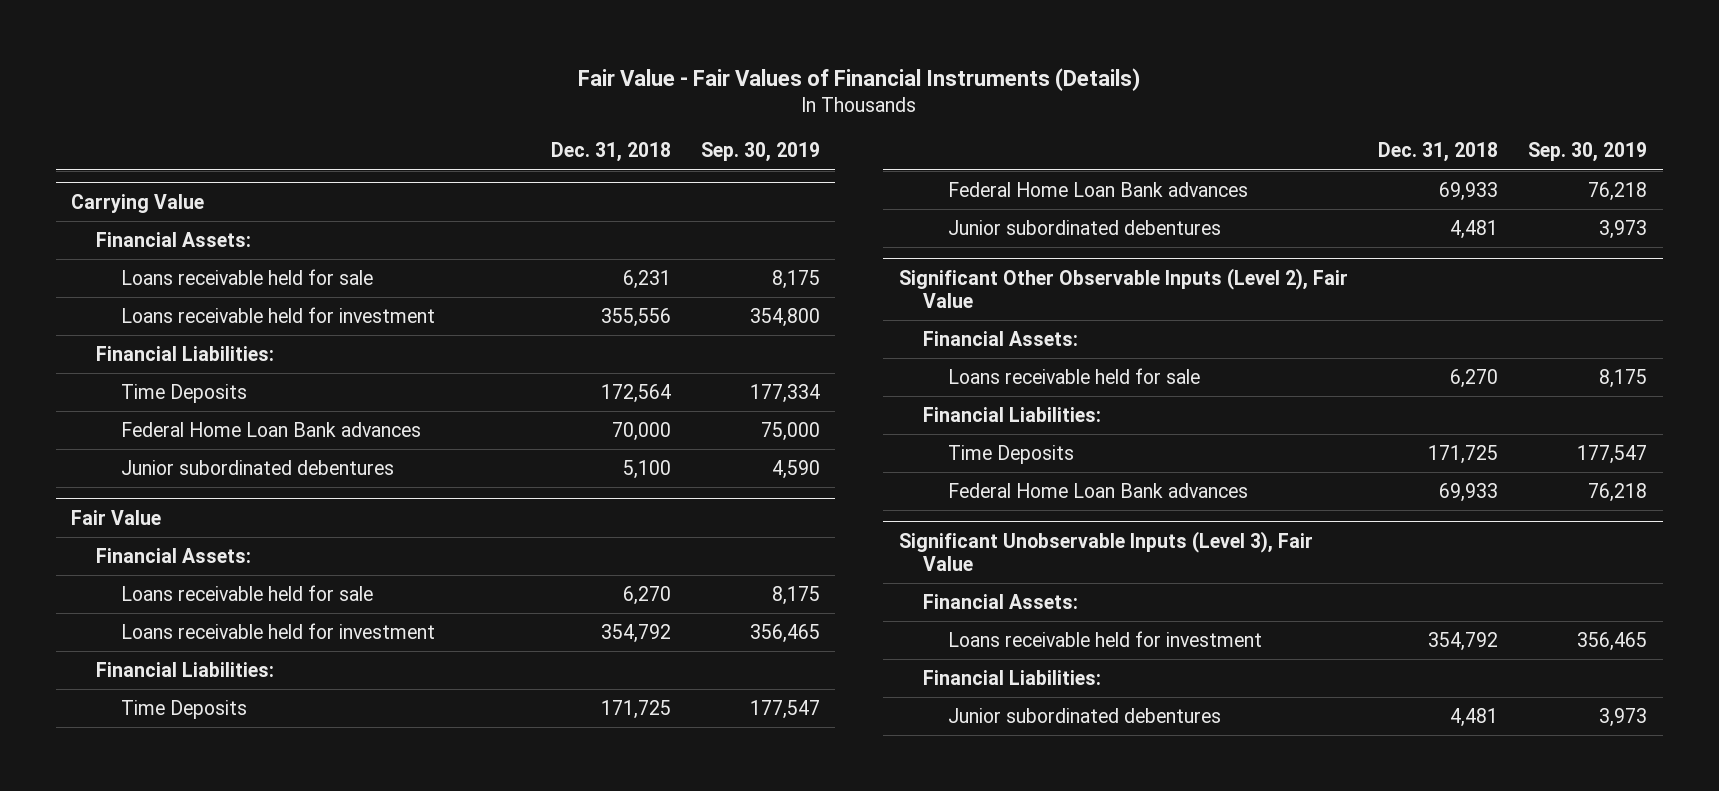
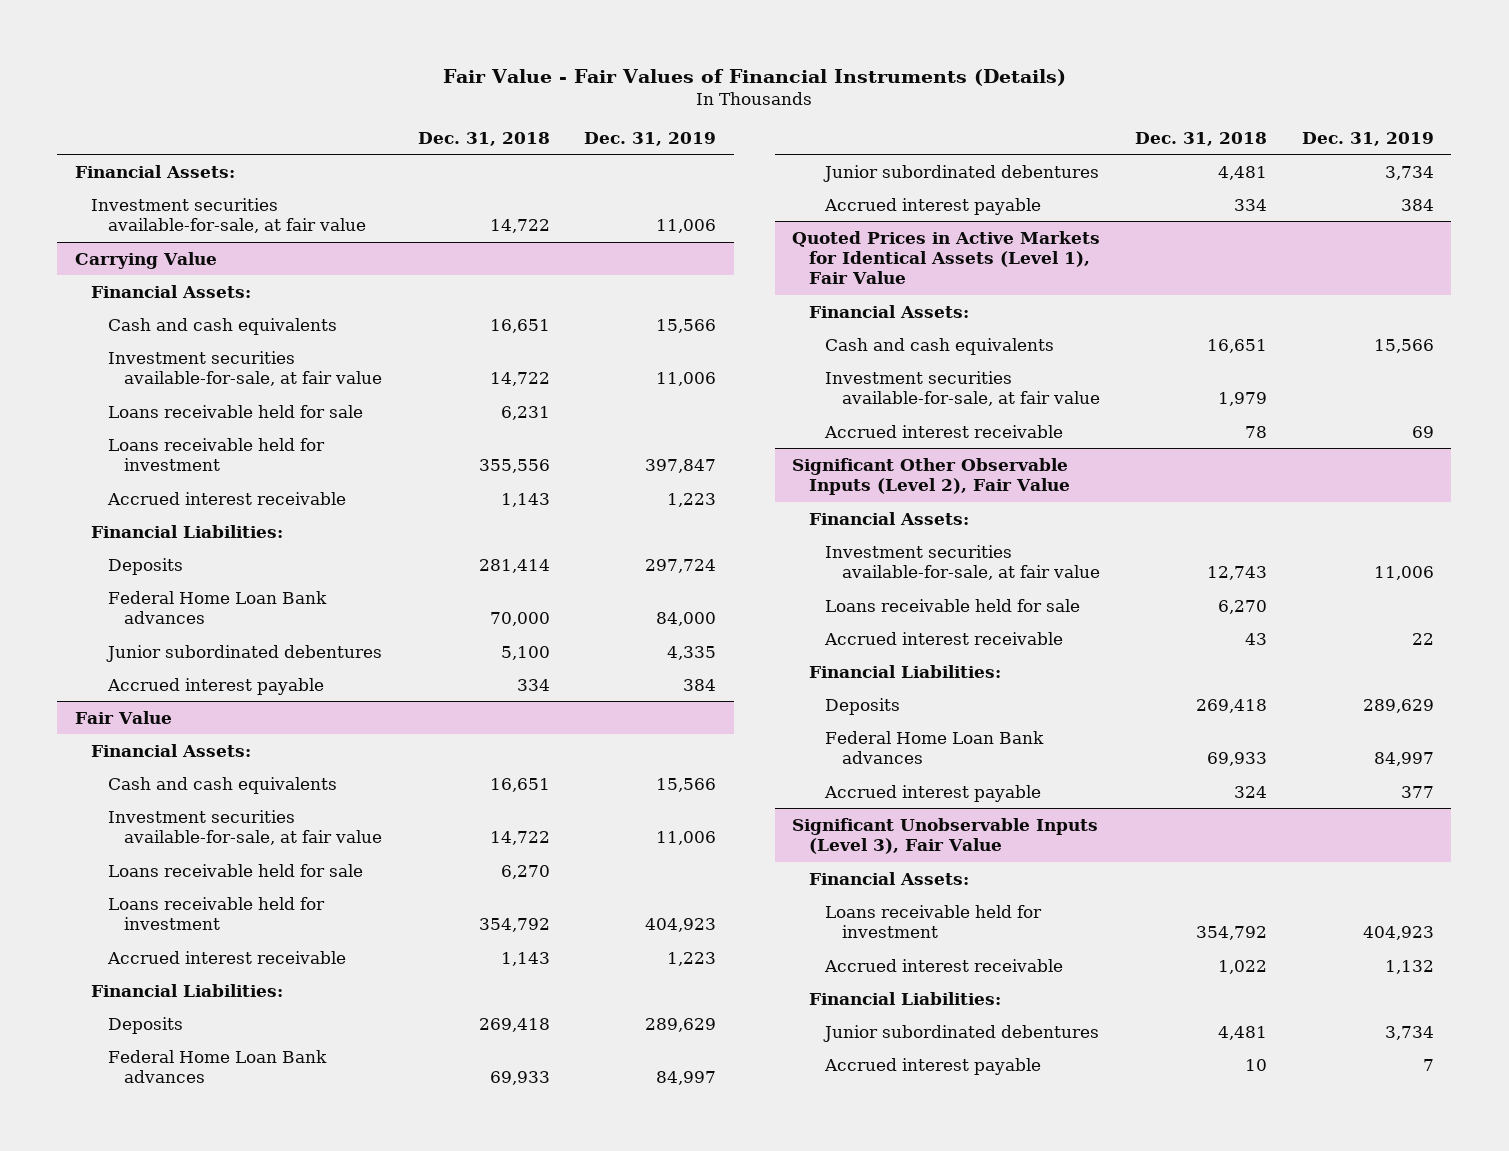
- | Dec. 31, 2018 | Sep. 30, 2019
+ | Dec. 31, 2018 | Dec. 31, 2019
+ Financial Assets:
+ Investment securities available-for-sale, at fair value | 14,722 | 11,006
@ Carrying Value
+ Cash and cash equivalents | 16,651 | 15,566
+ Investment securities available-for-sale, at fair value | 14,722 | 11,006
+ Accrued interest receivable | 1,143 | 1,223
- Time Deposits | 172,564 | 177,334
+ Deposits | 281,414 | 297,724
+ Accrued interest payable | 334 | 384
@ Fair Value
+ Cash and cash equivalents | 16,651 | 15,566
+ Investment securities available-for-sale, at fair value | 14,722 | 11,006
+ Accrued interest receivable | 1,143 | 1,223
- Time Deposits | 171,725 | 177,547
+ Deposits | 269,418 | 289,629
+ Accrued interest payable | 334 | 384
+ Quoted Prices in Active Markets for Identical Assets (Level 1), Fair Value
+ Financial Assets:
+ Cash and cash equivalents | 16,651 | 15,566
+ Investment securities available-for-sale, at fair value | 1,979 |
+ Accrued interest receivable | 78 | 69
@ Significant Other Observable Inputs (Level 2), Fair Value
+ Investment securities available-for-sale, at fair value | 12,743 | 11,006
+ Accrued interest receivable | 43 | 22
- Time Deposits | 171,725 | 177,547
+ Deposits | 269,418 | 289,629
+ Accrued interest payable | 324 | 377
@ Significant Unobservable Inputs (Level 3), Fair Value
+ Accrued interest receivable | 1,022 | 1,132
+ Accrued interest payable | 10 | 7

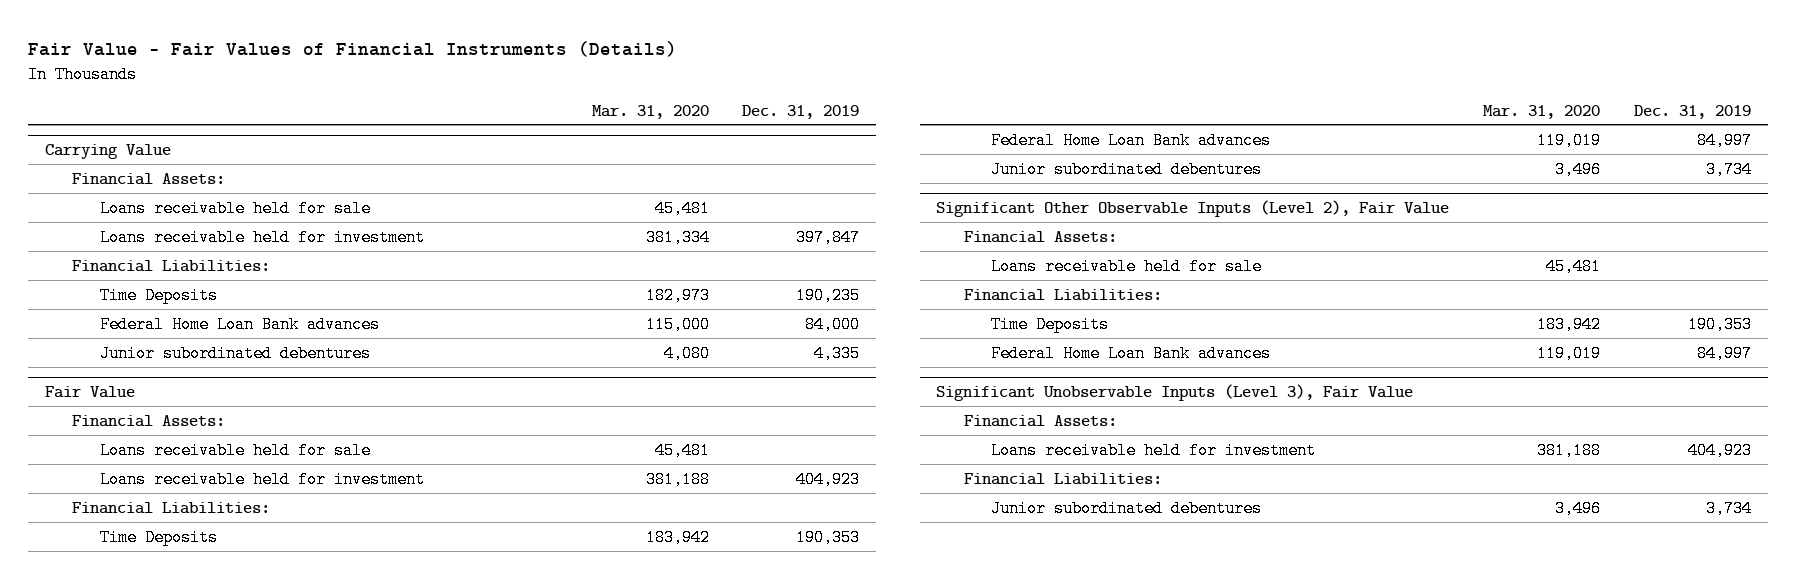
- | Dec. 31, 2018 | Dec. 31, 2019
+ | Mar. 31, 2020 | Dec. 31, 2019
- Financial Assets:
- Investment securities available-for-sale, at fair value | 14,722 | 11,006
@ Carrying Value
- Cash and cash equivalents | 16,651 | 15,566
- Investment securities available-for-sale, at fair value | 14,722 | 11,006
- Accrued interest receivable | 1,143 | 1,223
- Deposits | 281,414 | 297,724
+ Time Deposits | 182,973 | 190,235
- Accrued interest payable | 334 | 384
@ Fair Value
- Cash and cash equivalents | 16,651 | 15,566
- Investment securities available-for-sale, at fair value | 14,722 | 11,006
- Accrued interest receivable | 1,143 | 1,223
- Deposits | 269,418 | 289,629
+ Time Deposits | 183,942 | 190,353
- Accrued interest payable | 334 | 384
- Quoted Prices in Active Markets for Identical Assets (Level 1), Fair Value
- Financial Assets:
- Cash and cash equivalents | 16,651 | 15,566
- Investment securities available-for-sale, at fair value | 1,979 |
- Accrued interest receivable | 78 | 69
@ Significant Other Observable Inputs (Level 2), Fair Value
- Investment securities available-for-sale, at fair value | 12,743 | 11,006
- Accrued interest receivable | 43 | 22
- Deposits | 269,418 | 289,629
+ Time Deposits | 183,942 | 190,353
- Accrued interest payable | 324 | 377
@ Significant Unobservable Inputs (Level 3), Fair Value
- Accrued interest receivable | 1,022 | 1,132
- Accrued interest payable | 10 | 7

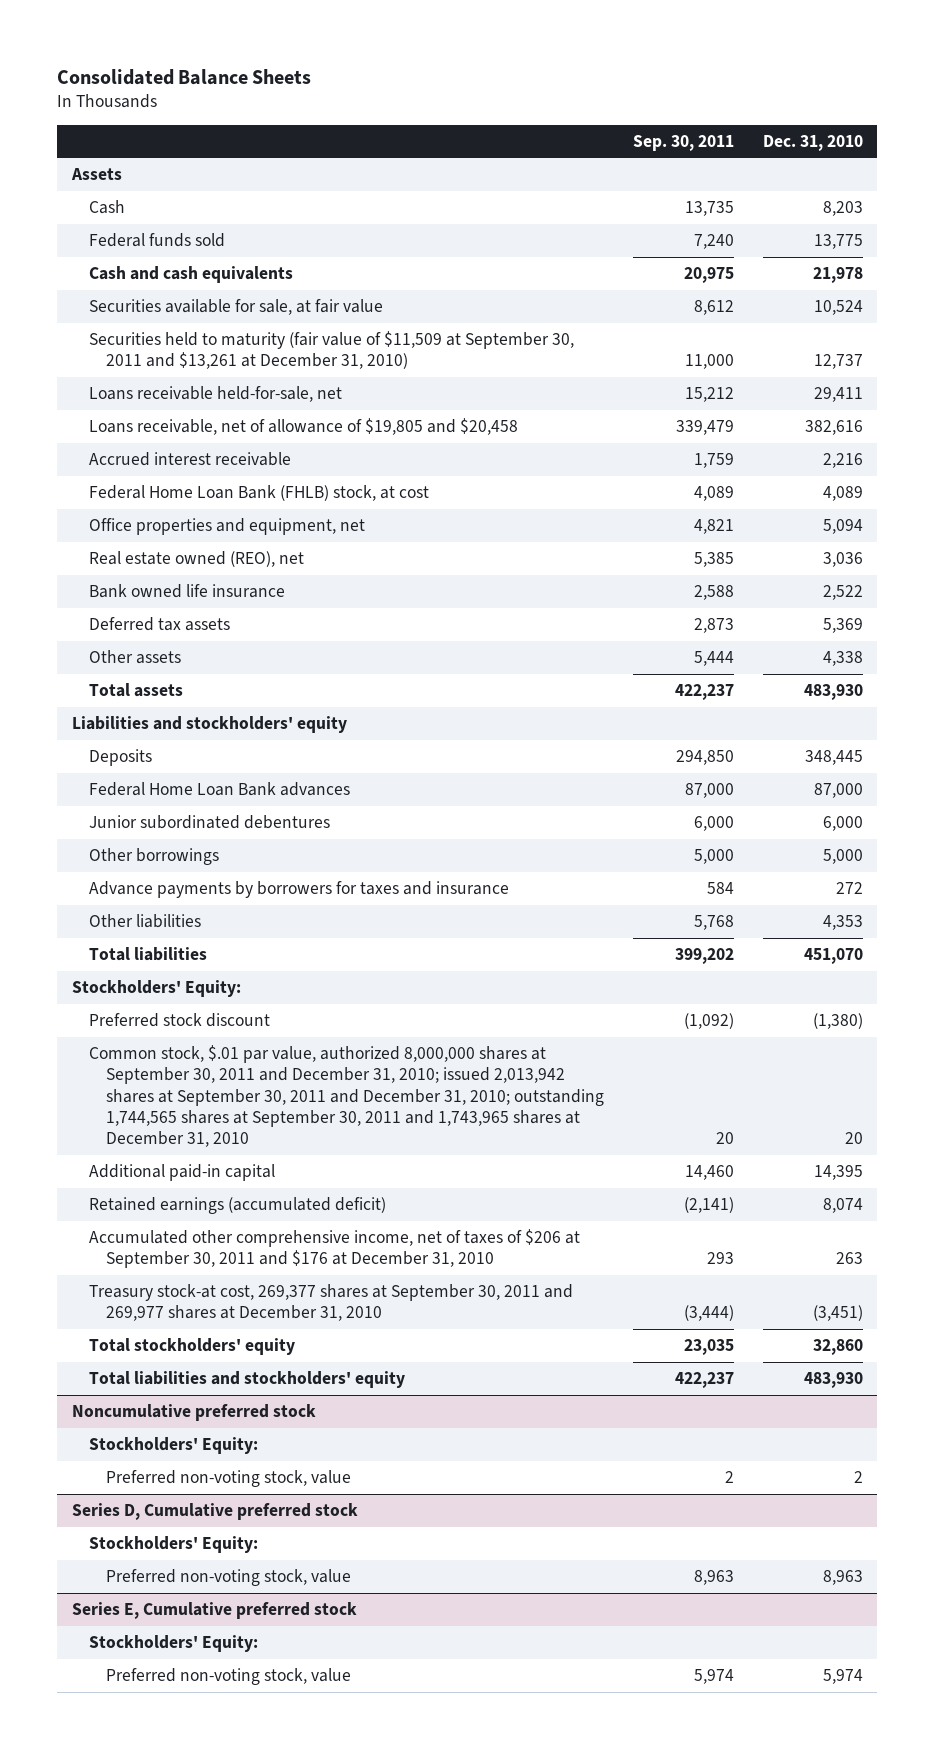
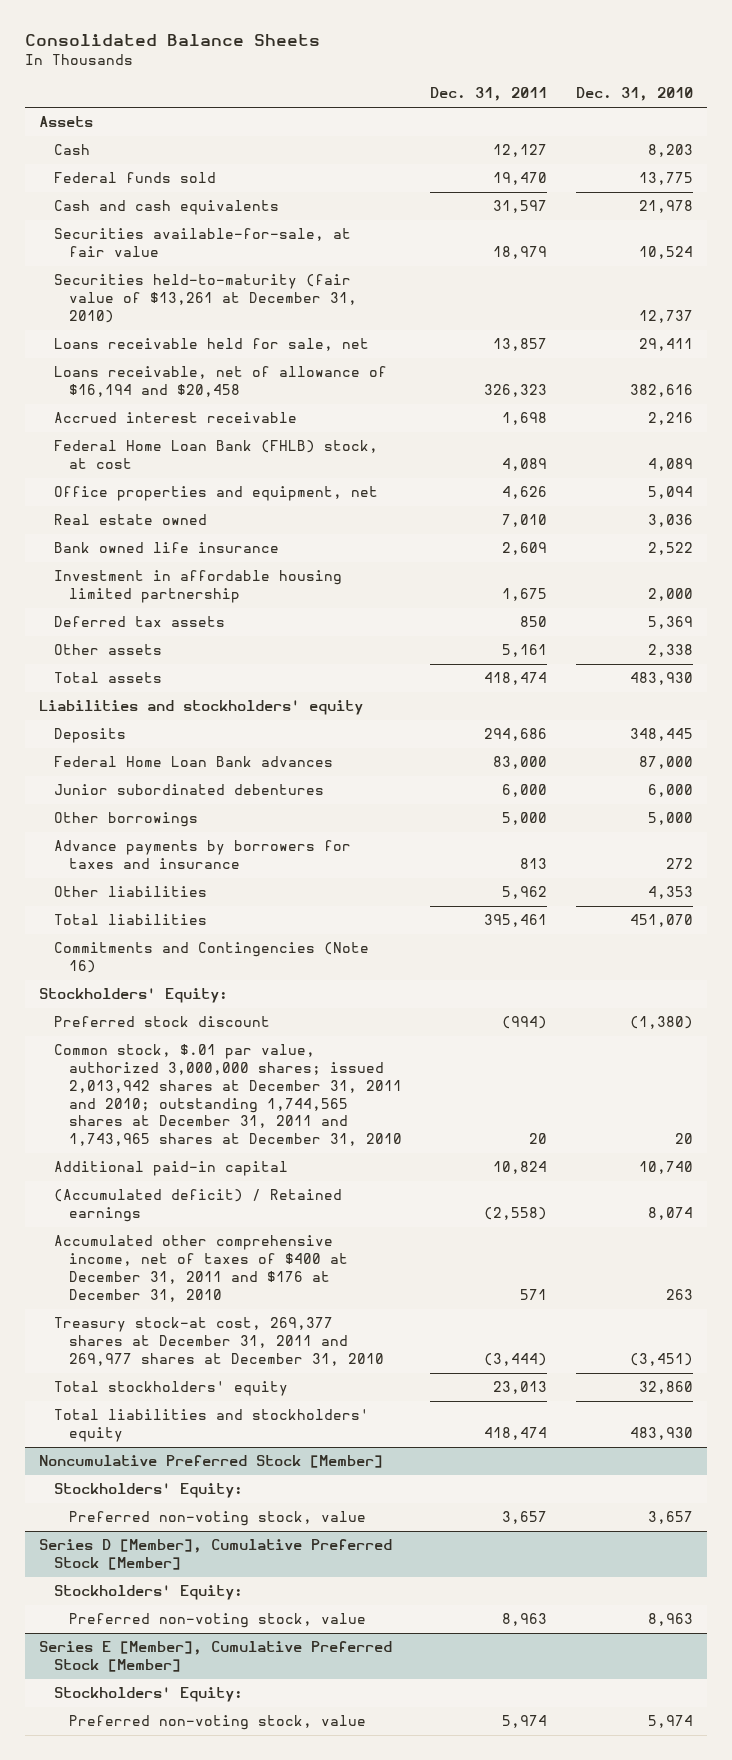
- | Sep. 30, 2011 | Dec. 31, 2010
+ | Dec. 31, 2011 | Dec. 31, 2010
- Securities available for sale, at fair value | 8,612 | 10,524
- Securities held to maturity (fair value of $11,509 at September 30, 2011 and $13,261 at December 31, 2010) | 11,000 | 12,737
- Loans receivable held-for-sale, net | 15,212 | 29,411
- Loans receivable, net of allowance of $19,805 and $20,458 | 339,479 | 382,616
+ Securities available-for-sale, at fair value | 18,979 | 10,524
+ Securities held-to-maturity (fair value of $13,261 at December 31, 2010) | | 12,737
+ Loans receivable held for sale, net | 13,857 | 29,411
+ Loans receivable, net of allowance of $16,194 and $20,458 | 326,323 | 382,616
- Real estate owned (REO), net | 5,385 | 3,036
+ Real estate owned | 7,010 | 3,036
+ Investment in affordable housing limited partnership | 1,675 | 2,000
- Other assets | 5,444 | 4,338
+ Other assets | 5,161 | 2,338
+ Commitments and Contingencies (Note 16)
- Common stock, $.01 par value, authorized 8,000,000 shares at September 30, 2011 and December 31, 2010; issued 2,013,942 shares at September 30, 2011 and December 31, 2010; outstanding 1,744,565 shares at September 30, 2011 and 1,743,965 shares at December 31, 2010 | 20 | 20
- Additional paid-in capital | 14,460 | 14,395
- Retained earnings (accumulated deficit) | (2,141) | 8,074
- Accumulated other comprehensive income, net of taxes of $206 at September 30, 2011 and $176 at December 31, 2010 | 293 | 263
- Treasury stock-at cost, 269,377 shares at September 30, 2011 and 269,977 shares at December 31, 2010 | (3,444) | (3,451)
+ Common stock, $.01 par value, authorized 3,000,000 shares; issued 2,013,942 shares at December 31, 2011 and 2010; outstanding 1,744,565 shares at December 31, 2011 and 1,743,965 shares at December 31, 2010 | 20 | 20
+ Additional paid-in capital | 10,824 | 10,740
+ (Accumulated deficit) / Retained earnings | (2,558) | 8,074
+ Accumulated other comprehensive income, net of taxes of $400 at December 31, 2011 and $176 at December 31, 2010 | 571 | 263
+ Treasury stock-at cost, 269,377 shares at December 31, 2011 and 269,977 shares at December 31, 2010 | (3,444) | (3,451)
- Noncumulative preferred stock
+ Noncumulative Preferred Stock [Member]
- Preferred non-voting stock, value | 2 | 2
- Series D, Cumulative preferred stock
+ Preferred non-voting stock, value | 3,657 | 3,657
+ Series D [Member], Cumulative Preferred Stock [Member]
- Series E, Cumulative preferred stock
+ Series E [Member], Cumulative Preferred Stock [Member]

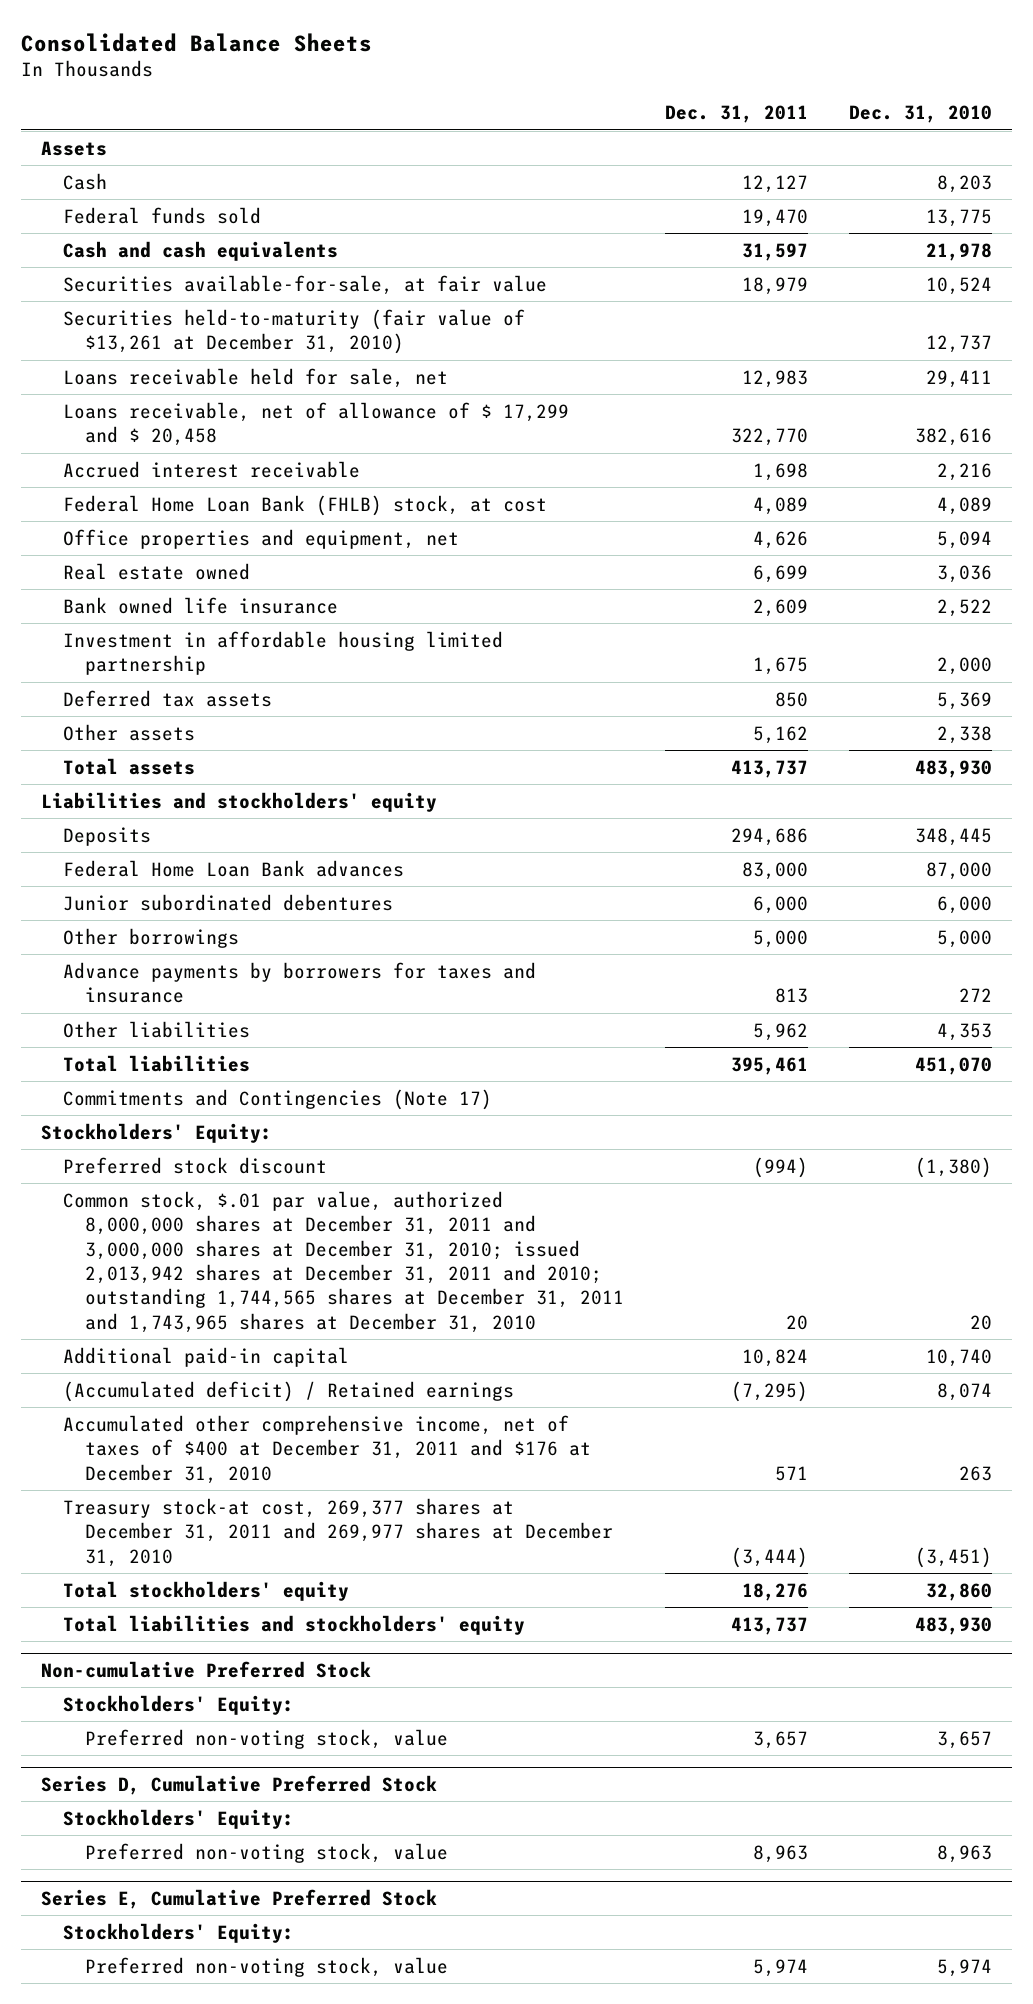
- Loans receivable held for sale, net | 13,857 | 29,411
- Loans receivable, net of allowance of $16,194 and $20,458 | 326,323 | 382,616
+ Loans receivable held for sale, net | 12,983 | 29,411
+ Loans receivable, net of allowance of $ 17,299 and $ 20,458 | 322,770 | 382,616
- Real estate owned | 7,010 | 3,036
+ Real estate owned | 6,699 | 3,036
- Other assets | 5,161 | 2,338
- Total assets | 418,474 | 483,930
+ Other assets | 5,162 | 2,338
+ Total assets | 413,737 | 483,930
- Commitments and Contingencies (Note 16)
+ Commitments and Contingencies (Note 17)
- Common stock, $.01 par value, authorized 3,000,000 shares; issued 2,013,942 shares at December 31, 2011 and 2010; outstanding 1,744,565 shares at December 31, 2011 and 1,743,965 shares at December 31, 2010 | 20 | 20
+ Common stock, $.01 par value, authorized 8,000,000 shares at December 31, 2011 and 3,000,000 shares at December 31, 2010; issued 2,013,942 shares at December 31, 2011 and 2010; outstanding 1,744,565 shares at December 31, 2011 and 1,743,965 shares at December 31, 2010 | 20 | 20
- (Accumulated deficit) / Retained earnings | (2,558) | 8,074
+ (Accumulated deficit) / Retained earnings | (7,295) | 8,074
- Total stockholders' equity | 23,013 | 32,860
- Total liabilities and stockholders' equity | 418,474 | 483,930
- Noncumulative Preferred Stock [Member]
+ Total stockholders' equity | 18,276 | 32,860
+ Total liabilities and stockholders' equity | 413,737 | 483,930
+ Non-cumulative Preferred Stock
- Series D [Member], Cumulative Preferred Stock [Member]
+ Series D, Cumulative Preferred Stock
- Series E [Member], Cumulative Preferred Stock [Member]
+ Series E, Cumulative Preferred Stock

